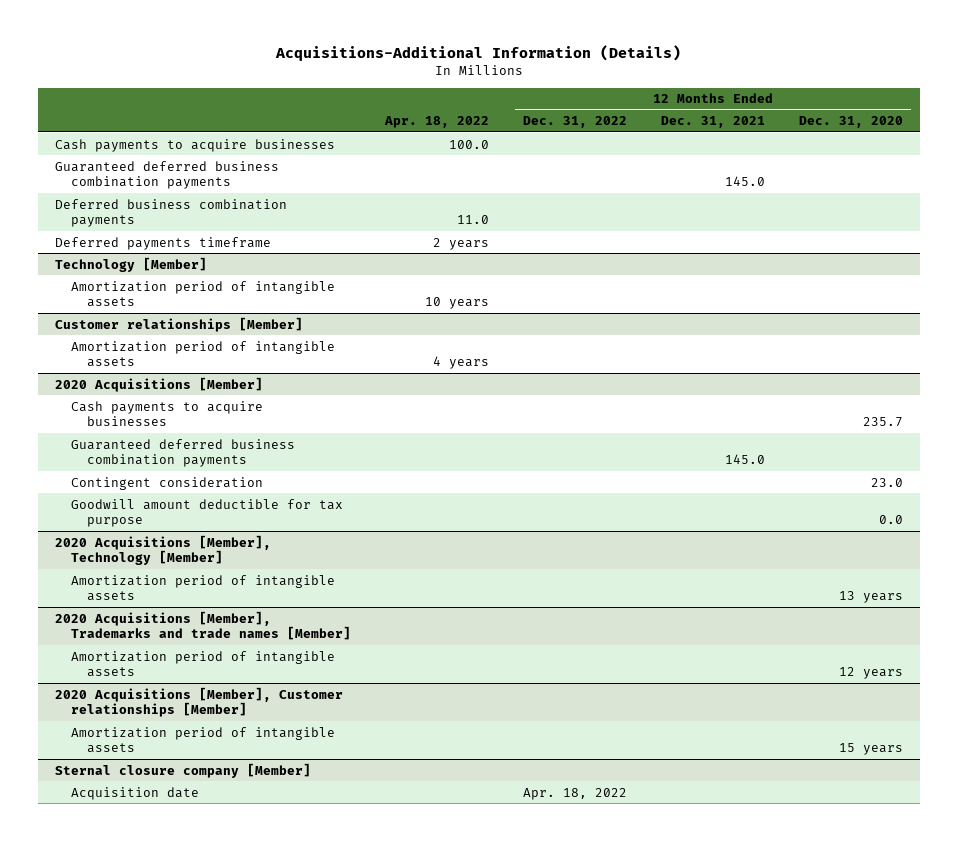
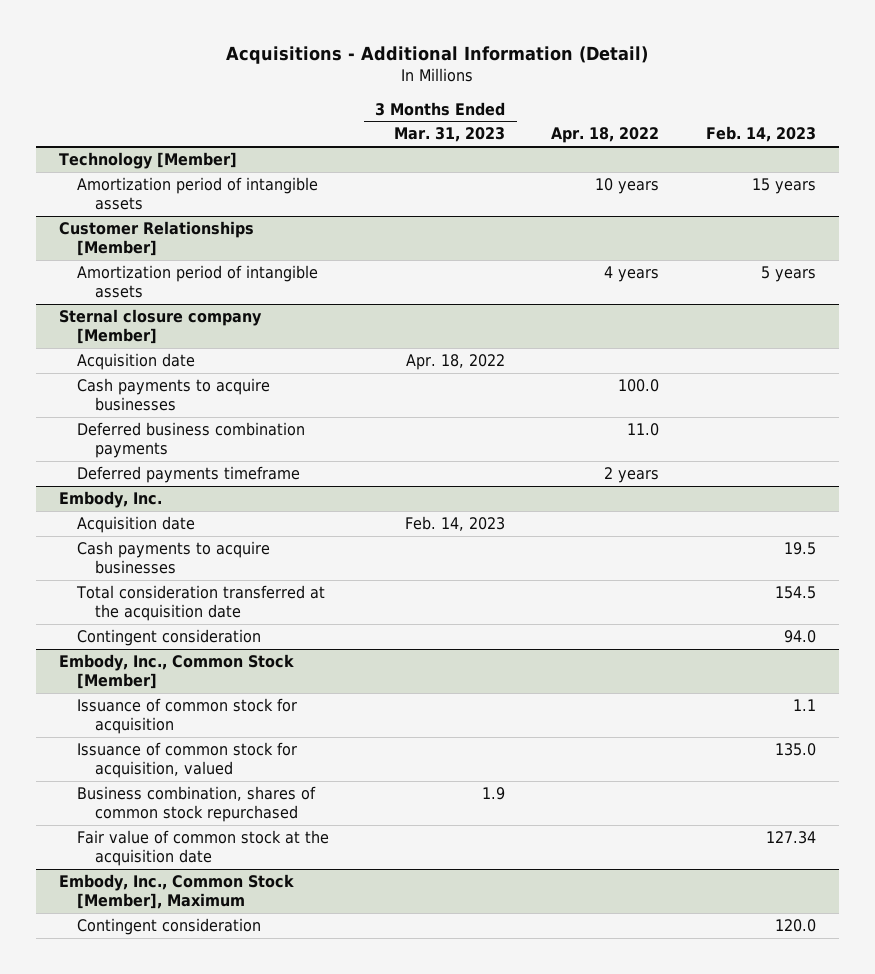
- Acquisitions-Additional Information (Details)
+ Acquisitions - Additional Information (Detail)
- | Apr. 18, 2022 | 12 Months Ended Dec. 31, 2022 | 12 Months Ended Dec. 31, 2021 | 12 Months Ended Dec. 31, 2020
+ | 3 Months Ended Mar. 31, 2023 | Apr. 18, 2022 | Feb. 14, 2023
- Cash payments to acquire businesses | 100.0 | | |
- Guaranteed deferred business combination payments | | | 145.0 |
- Deferred business combination payments | 11.0 | | |
- Deferred payments timeframe | 2 years | | |
- Customer relationships [Member]
+ Customer Relationships [Member]
- 2020 Acquisitions [Member]
- Cash payments to acquire businesses | | | | 235.7
- Guaranteed deferred business combination payments | | | 145.0 |
- Contingent consideration | | | | 23.0
- Goodwill amount deductible for tax purpose | | | | 0.0
- 2020 Acquisitions [Member], Technology [Member]
- Amortization period of intangible assets | | | | 13 years
- 2020 Acquisitions [Member], Trademarks and trade names [Member]
- Amortization period of intangible assets | | | | 12 years
- 2020 Acquisitions [Member], Customer relationships [Member]
- Amortization period of intangible assets | | | | 15 years
@ Sternal closure company [Member]
+ Cash payments to acquire businesses | | 100.0 |
+ Deferred business combination payments | | 11.0 |
+ Deferred payments timeframe | | 2 years |
+ Embody, Inc.
+ Acquisition date | Feb. 14, 2023 | |
+ Cash payments to acquire businesses | | | 19.5
+ Total consideration transferred at the acquisition date | | | 154.5
+ Contingent consideration | | | 94.0
+ Embody, Inc., Common Stock [Member]
+ Issuance of common stock for acquisition | | | 1.1
+ Issuance of common stock for acquisition, valued | | | 135.0
+ Business combination, shares of common stock repurchased | 1.9 | |
+ Fair value of common stock at the acquisition date | | | 127.34
+ Embody, Inc., Common Stock [Member], Maximum
+ Contingent consideration | | | 120.0

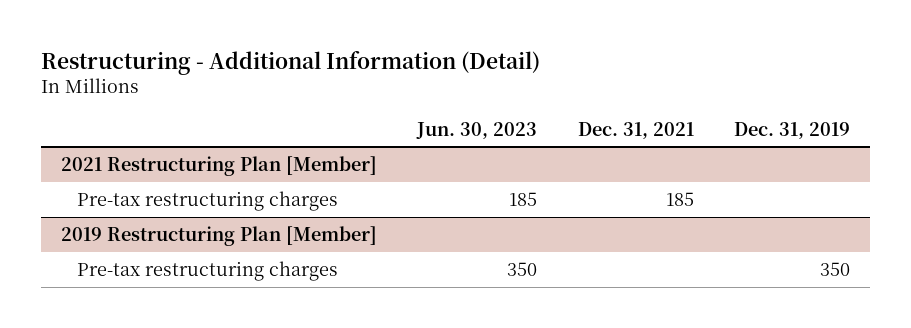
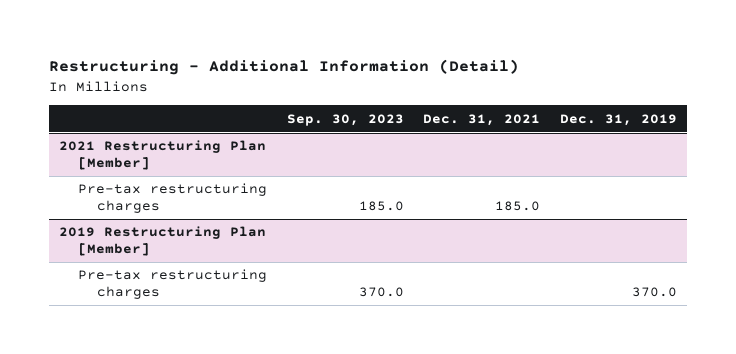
- | Jun. 30, 2023 | Dec. 31, 2021 | Dec. 31, 2019
+ | Sep. 30, 2023 | Dec. 31, 2021 | Dec. 31, 2019
@ 2021 Restructuring Plan [Member]
- Pre-tax restructuring charges | 185 | 185 |
+ Pre-tax restructuring charges | 185.0 | 185.0 |
@ 2019 Restructuring Plan [Member]
- Pre-tax restructuring charges | 350 | | 350
+ Pre-tax restructuring charges | 370.0 | | 370.0

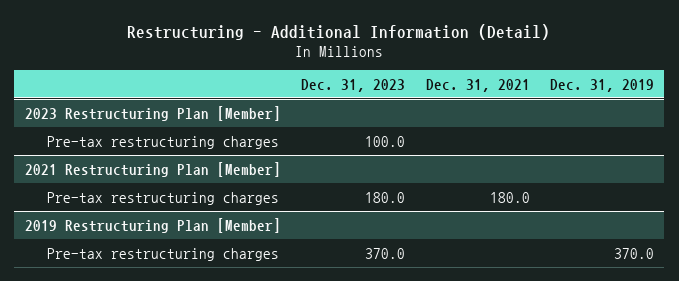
- | Sep. 30, 2023 | Dec. 31, 2021 | Dec. 31, 2019
+ | Dec. 31, 2023 | Dec. 31, 2021 | Dec. 31, 2019
+ 2023 Restructuring Plan [Member]
+ Pre-tax restructuring charges | 100.0 | |
@ 2021 Restructuring Plan [Member]
- Pre-tax restructuring charges | 185.0 | 185.0 |
+ Pre-tax restructuring charges | 180.0 | 180.0 |

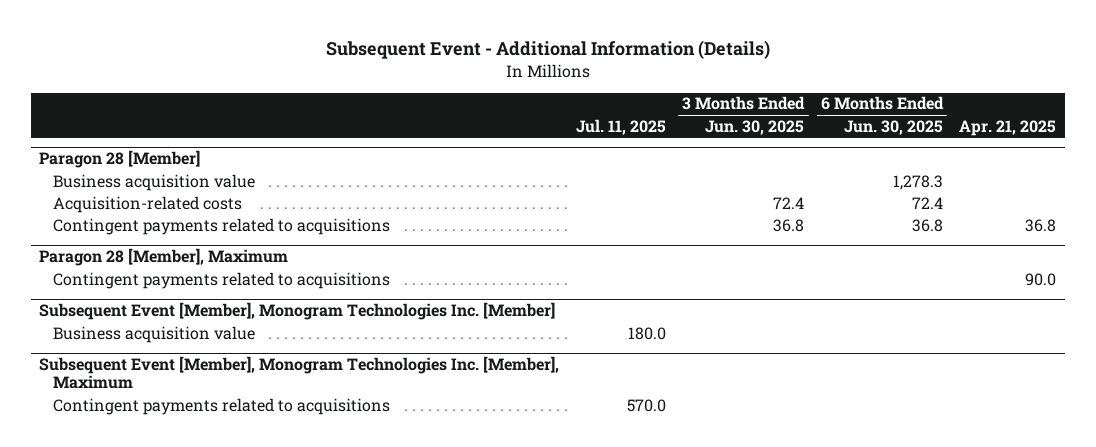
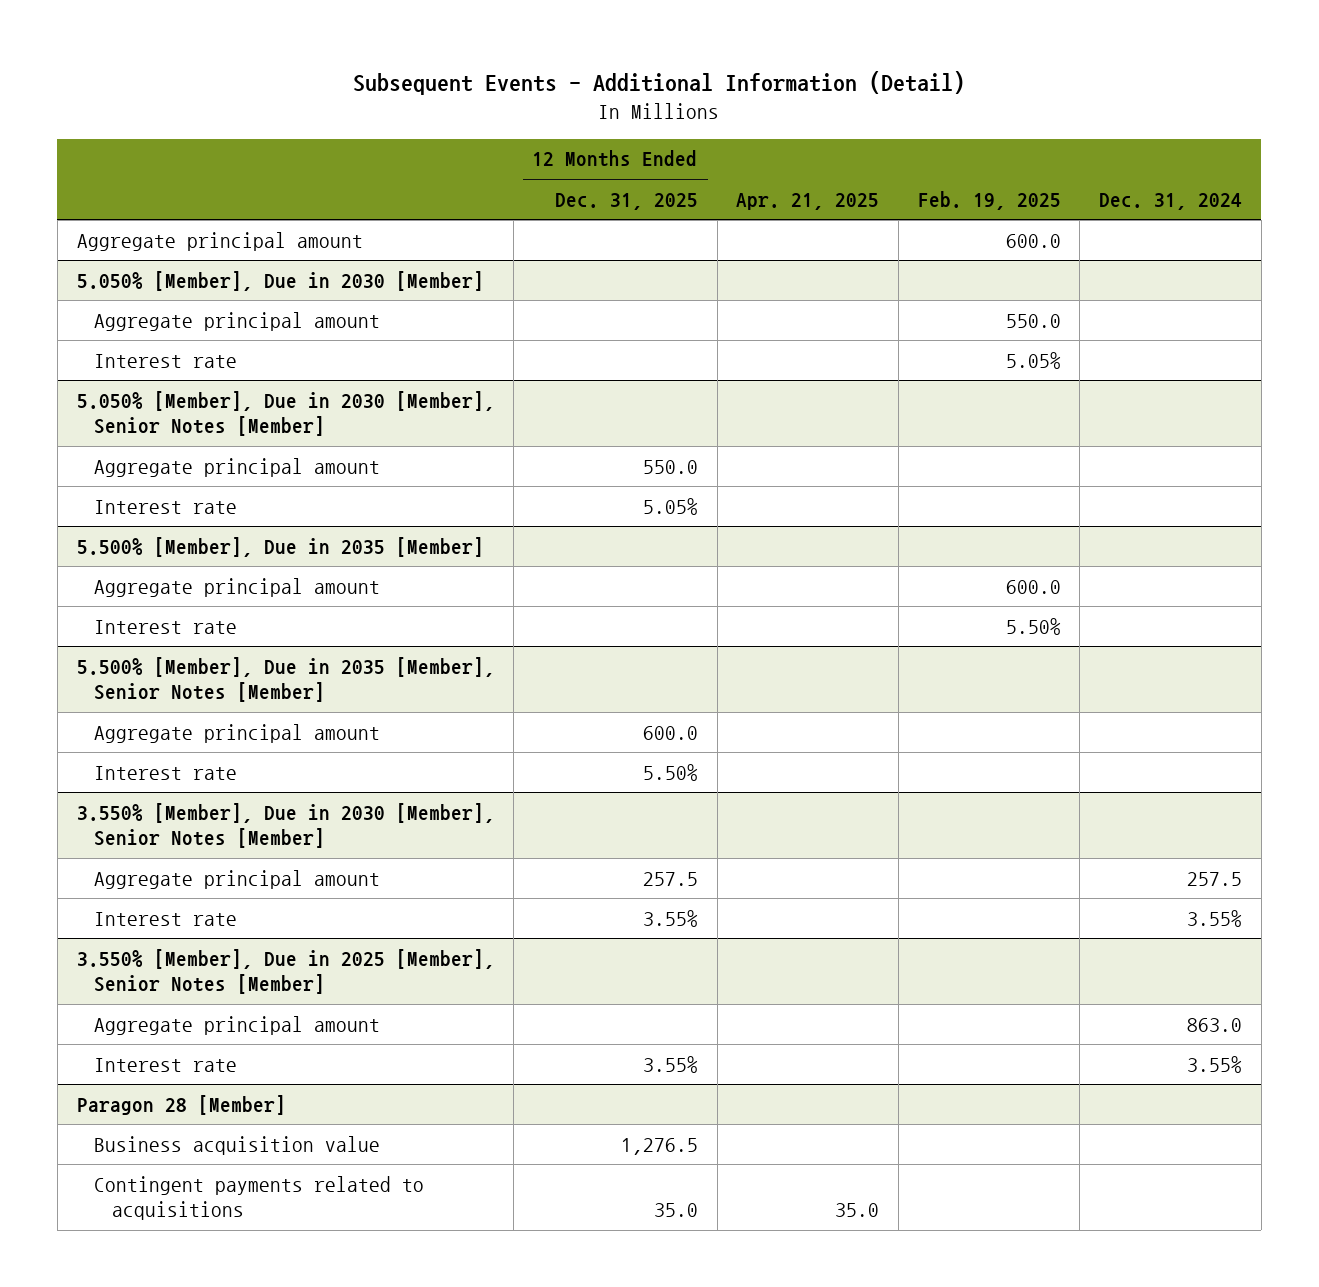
- Subsequent Event - Additional Information (Details)
+ Subsequent Events - Additional Information (Detail)
- | Jul. 11, 2025 | 3 Months Ended Jun. 30, 2025 | 6 Months Ended Jun. 30, 2025 | Apr. 21, 2025
+ | 12 Months Ended Dec. 31, 2025 | Apr. 21, 2025 | Feb. 19, 2025 | Dec. 31, 2024
+ Aggregate principal amount | | | 600.0 |
+ 5.050% [Member], Due in 2030 [Member]
+ Aggregate principal amount | | | 550.0 |
+ Interest rate | | | 5.05% |
+ 5.050% [Member], Due in 2030 [Member], Senior Notes [Member]
+ Aggregate principal amount | 550.0 | | |
+ Interest rate | 5.05% | | |
+ 5.500% [Member], Due in 2035 [Member]
+ Aggregate principal amount | | | 600.0 |
+ Interest rate | | | 5.50% |
+ 5.500% [Member], Due in 2035 [Member], Senior Notes [Member]
+ Aggregate principal amount | 600.0 | | |
+ Interest rate | 5.50% | | |
+ 3.550% [Member], Due in 2030 [Member], Senior Notes [Member]
+ Aggregate principal amount | 257.5 | | | 257.5
+ Interest rate | 3.55% | | | 3.55%
+ 3.550% [Member], Due in 2025 [Member], Senior Notes [Member]
+ Aggregate principal amount | | | | 863.0
+ Interest rate | 3.55% | | | 3.55%
@ Paragon 28 [Member]
- Acquisition-related costs | | 72.4 | 72.4 |
- Contingent payments related to acquisitions | | 36.8 | 36.8 | 36.8
- Paragon 28 [Member], Maximum
- Contingent payments related to acquisitions | | | | 90.0
- Subsequent Event [Member], Monogram Technologies Inc. [Member]
- Business acquisition value | 180.0 | | |
- Subsequent Event [Member], Monogram Technologies Inc. [Member], Maximum
- Contingent payments related to acquisitions | 570.0 | | |
@ Paragon 28 [Member]
+ Contingent payments related to acquisitions | 35.0 | 35.0 | |

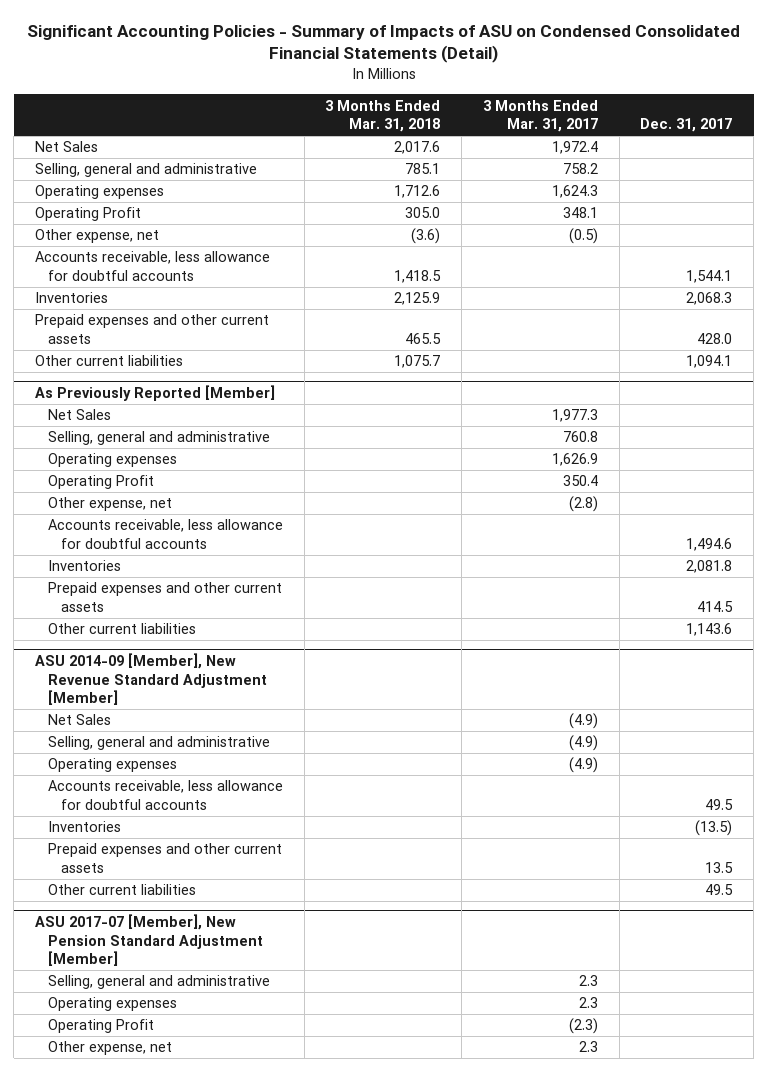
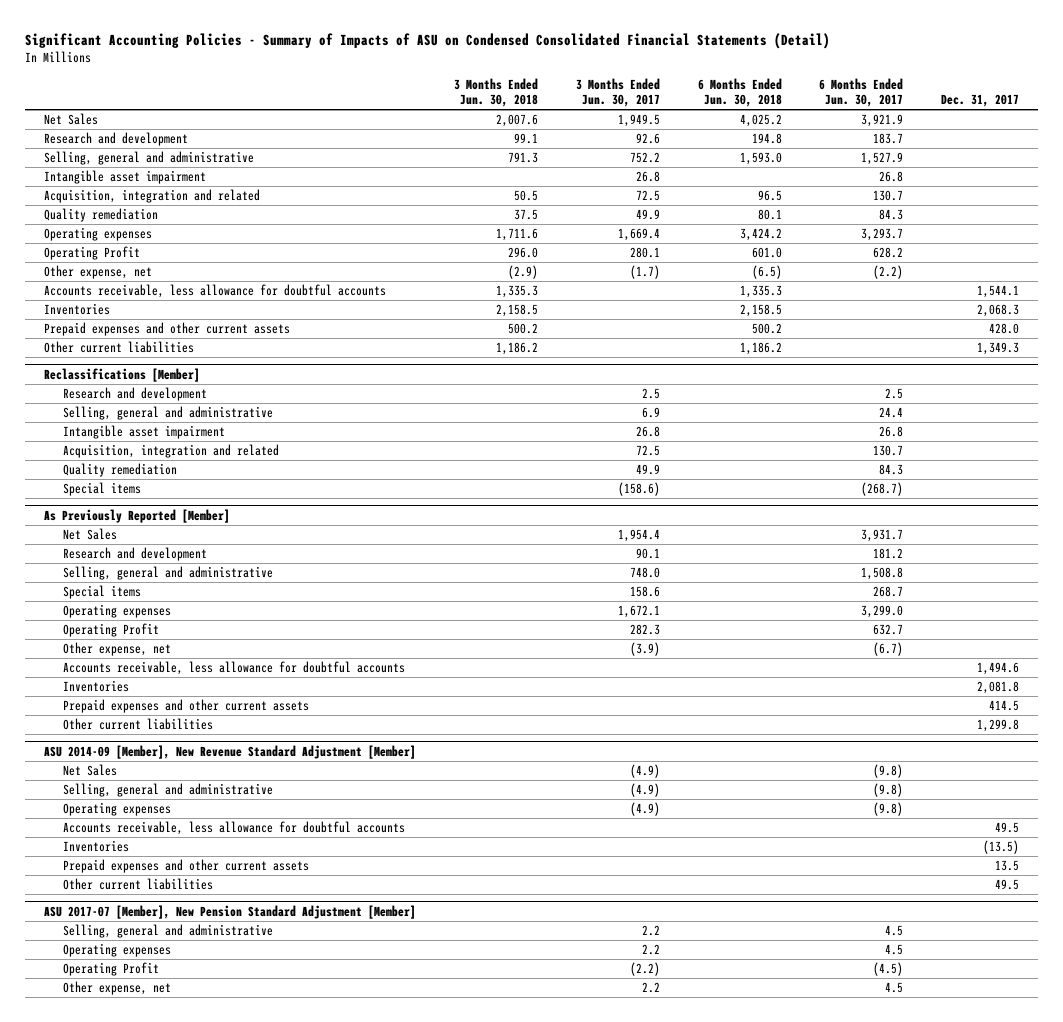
- | 3 Months Ended Mar. 31, 2018 | 3 Months Ended Mar. 31, 2017 | Dec. 31, 2017
+ | 3 Months Ended Jun. 30, 2018 | 3 Months Ended Jun. 30, 2017 | 6 Months Ended Jun. 30, 2018 | 6 Months Ended Jun. 30, 2017 | Dec. 31, 2017
+ Research and development | 99.1 | 92.6 | 194.8 | 183.7 |
+ Intangible asset impairment | | 26.8 | | 26.8 |
+ Acquisition, integration and related | 50.5 | 72.5 | 96.5 | 130.7 |
+ Quality remediation | 37.5 | 49.9 | 80.1 | 84.3 |
- Other current liabilities | 1,075.7 | | 1,094.1
+ Other current liabilities | 1,186.2 | | 1,186.2 | | 1,349.3
+ Reclassifications [Member]
+ Research and development | | 2.5 | | 2.5 |
+ Selling, general and administrative | | 6.9 | | 24.4 |
+ Intangible asset impairment | | 26.8 | | 26.8 |
+ Acquisition, integration and related | | 72.5 | | 130.7 |
+ Quality remediation | | 49.9 | | 84.3 |
+ Special items | | (158.6) | | (268.7) |
@ As Previously Reported [Member]
+ Research and development | | 90.1 | | 181.2 |
+ Special items | | 158.6 | | 268.7 |
- Other current liabilities | | | 1,143.6
+ Other current liabilities | | | | | 1,299.8

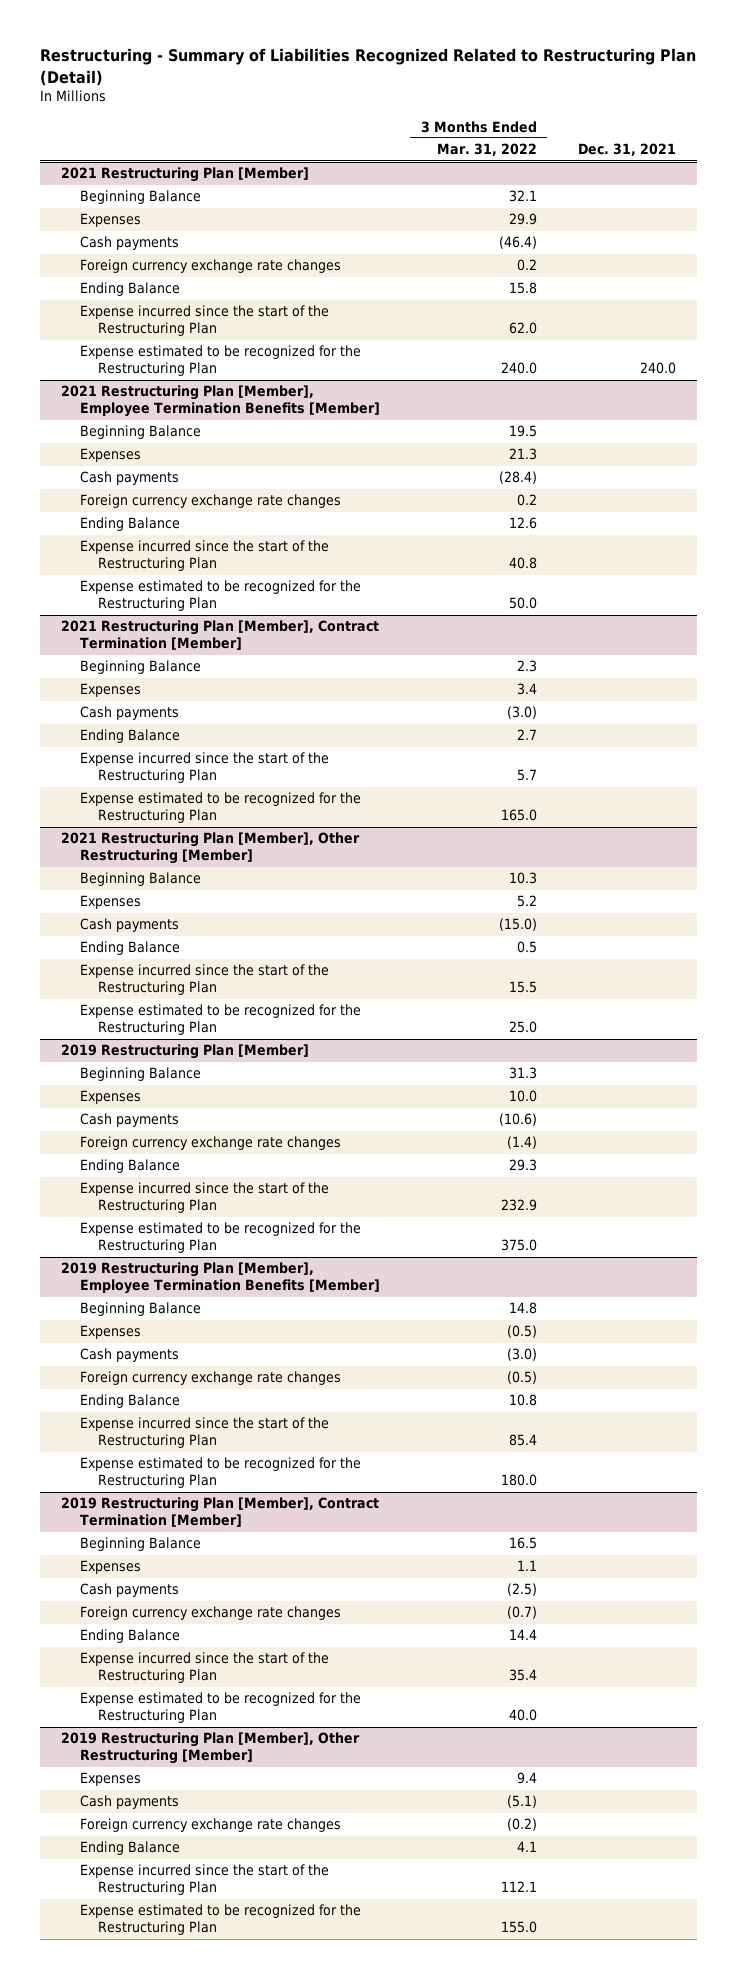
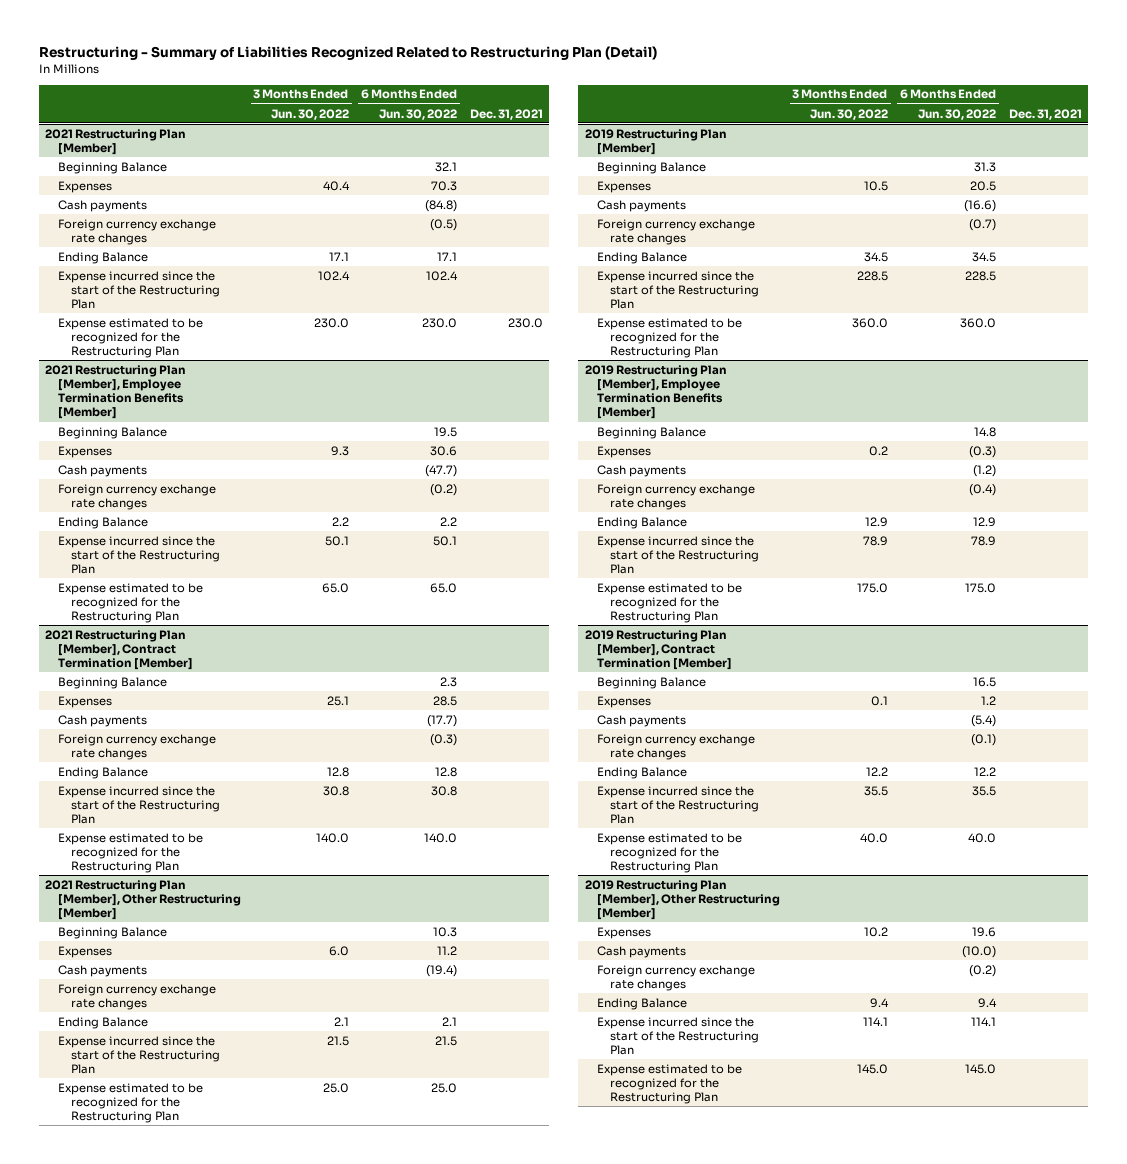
- | 3 Months Ended Mar. 31, 2022 | Dec. 31, 2021
+ | 3 Months Ended Jun. 30, 2022 | 6 Months Ended Jun. 30, 2022 | Dec. 31, 2021
@ 2021 Restructuring Plan [Member]
- Expense estimated to be recognized for the Restructuring Plan | 240.0 | 240.0
+ Expense estimated to be recognized for the Restructuring Plan | 230.0 | 230.0 | 230.0
@ 2021 Restructuring Plan [Member], Contract Termination [Member]
+ Foreign currency exchange rate changes | | (0.3) |
@ 2021 Restructuring Plan [Member], Other Restructuring [Member]
+ Foreign currency exchange rate changes

